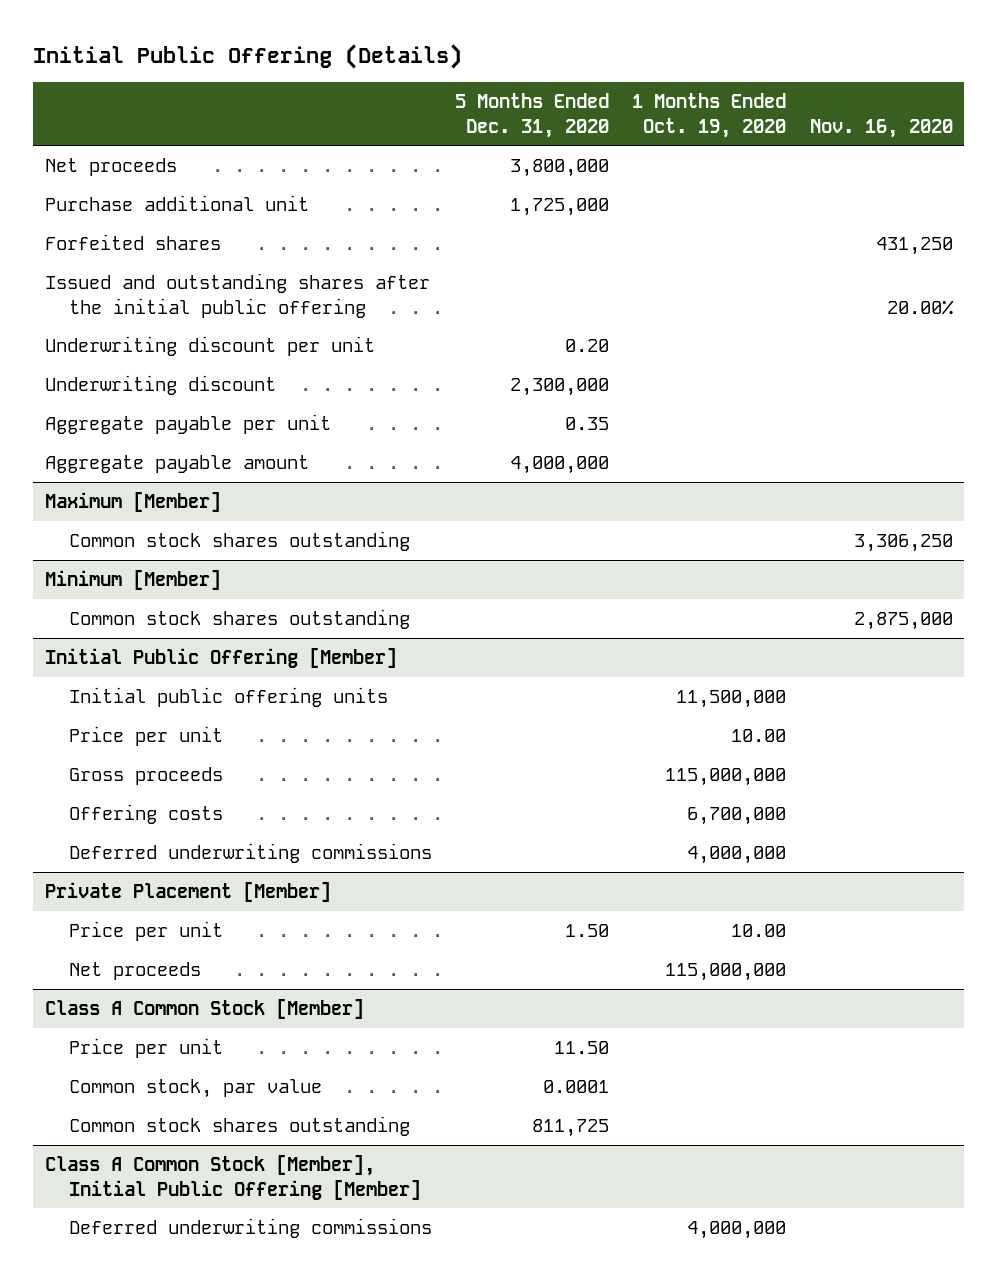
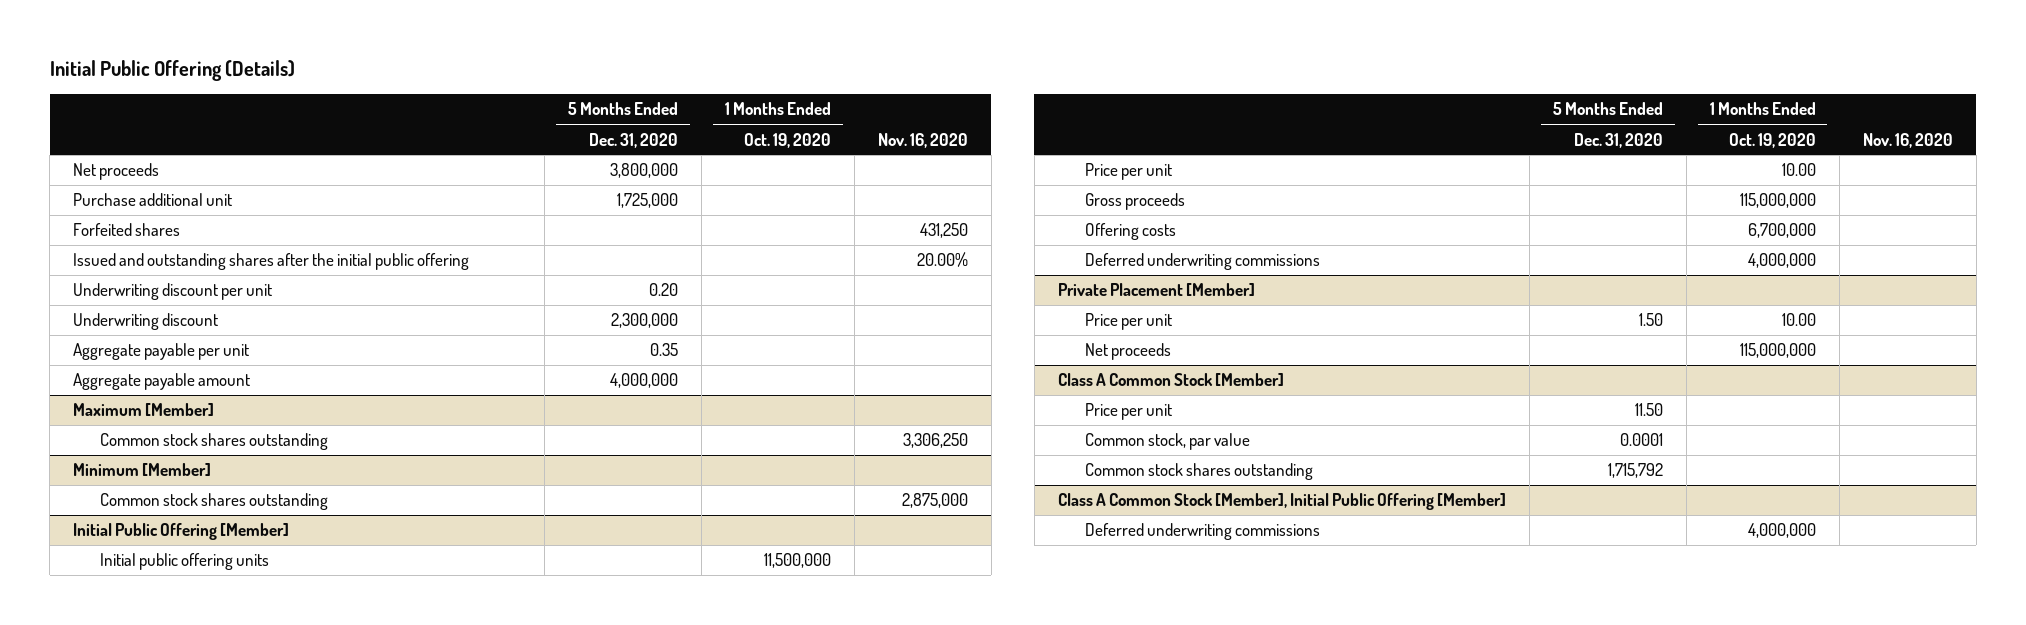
@ Class A Common Stock [Member]
- Common stock shares outstanding | 811,725 | |
+ Common stock shares outstanding | 1,715,792 | |

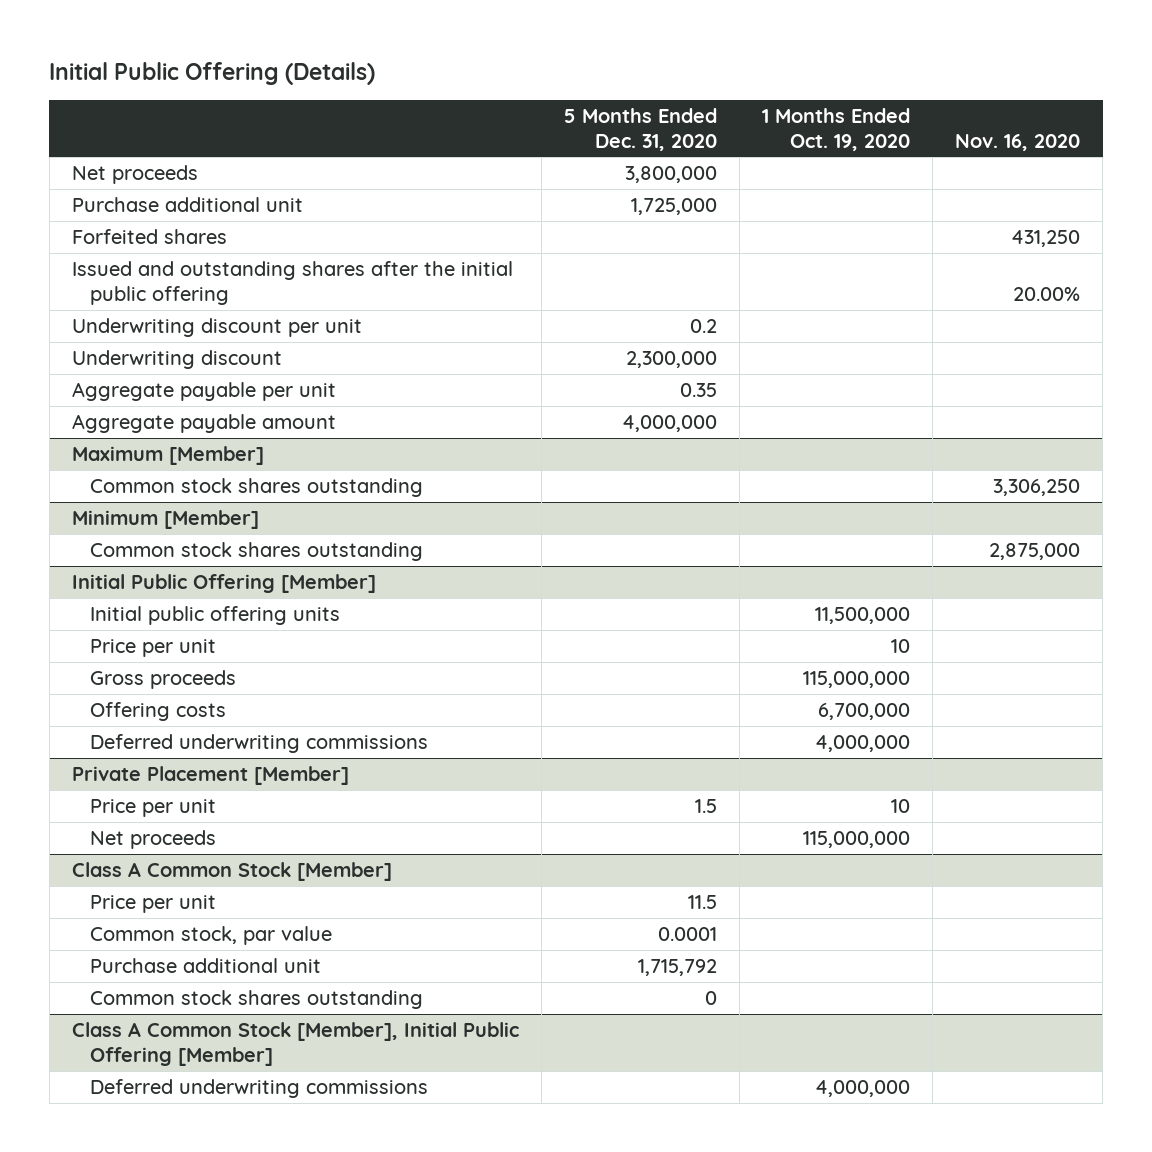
- Underwriting discount per unit | 0.20 | |
+ Underwriting discount per unit | 0.2 | |
@ Initial Public Offering [Member]
- Price per unit | | 10.00 |
+ Price per unit | | 10 |
@ Private Placement [Member]
- Price per unit | 1.50 | 10.00 |
+ Price per unit | 1.5 | 10 |
@ Class A Common Stock [Member]
- Price per unit | 11.50 | |
+ Price per unit | 11.5 | |
- Common stock shares outstanding | 1,715,792 | |
+ Purchase additional unit | 1,715,792 | |
+ Common stock shares outstanding | 0 | |

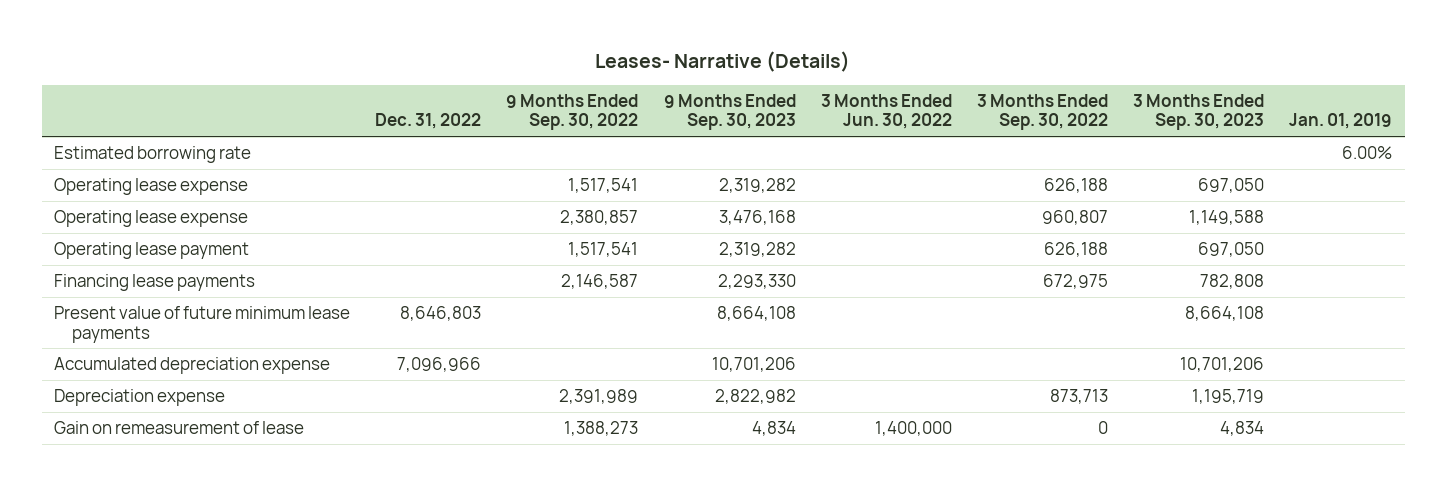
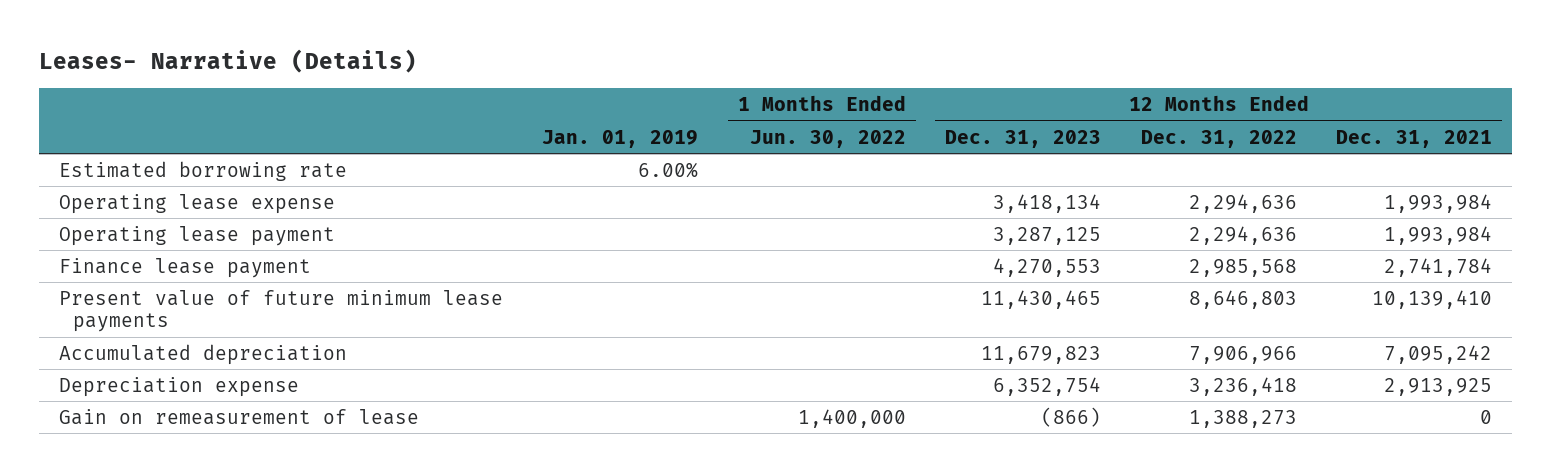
- | Dec. 31, 2022 | 9 Months Ended Sep. 30, 2022 | 9 Months Ended Sep. 30, 2023 | 3 Months Ended Jun. 30, 2022 | 3 Months Ended Sep. 30, 2022 | 3 Months Ended Sep. 30, 2023 | Jan. 01, 2019
+ | Jan. 01, 2019 | 1 Months Ended Jun. 30, 2022 | 12 Months Ended Dec. 31, 2023 | 12 Months Ended Dec. 31, 2022 | 12 Months Ended Dec. 31, 2021
- Operating lease expense | | 2,380,857 | 3,476,168 | | 960,807 | 1,149,588 |
- Financing lease payments | | 2,146,587 | 2,293,330 | | 672,975 | 782,808 |
+ Finance lease payment | | | 4,270,553 | 2,985,568 | 2,741,784
- Accumulated depreciation expense | 7,096,966 | | 10,701,206 | | | 10,701,206 |
+ Accumulated depreciation | | | 11,679,823 | 7,906,966 | 7,095,242

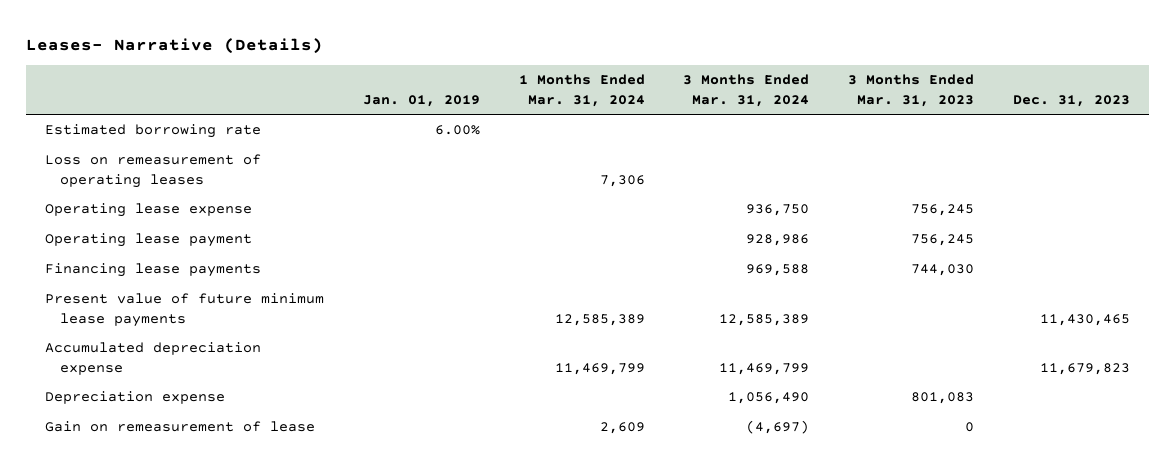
- | Jan. 01, 2019 | 1 Months Ended Jun. 30, 2022 | 12 Months Ended Dec. 31, 2023 | 12 Months Ended Dec. 31, 2022 | 12 Months Ended Dec. 31, 2021
+ | Jan. 01, 2019 | 1 Months Ended Mar. 31, 2024 | 3 Months Ended Mar. 31, 2024 | 3 Months Ended Mar. 31, 2023 | Dec. 31, 2023
+ Loss on remeasurement of operating leases | | 7,306 | | |
- Finance lease payment | | | 4,270,553 | 2,985,568 | 2,741,784
+ Financing lease payments | | | 969,588 | 744,030 |
- Accumulated depreciation | | | 11,679,823 | 7,906,966 | 7,095,242
+ Accumulated depreciation expense | | 11,469,799 | 11,469,799 | | 11,679,823

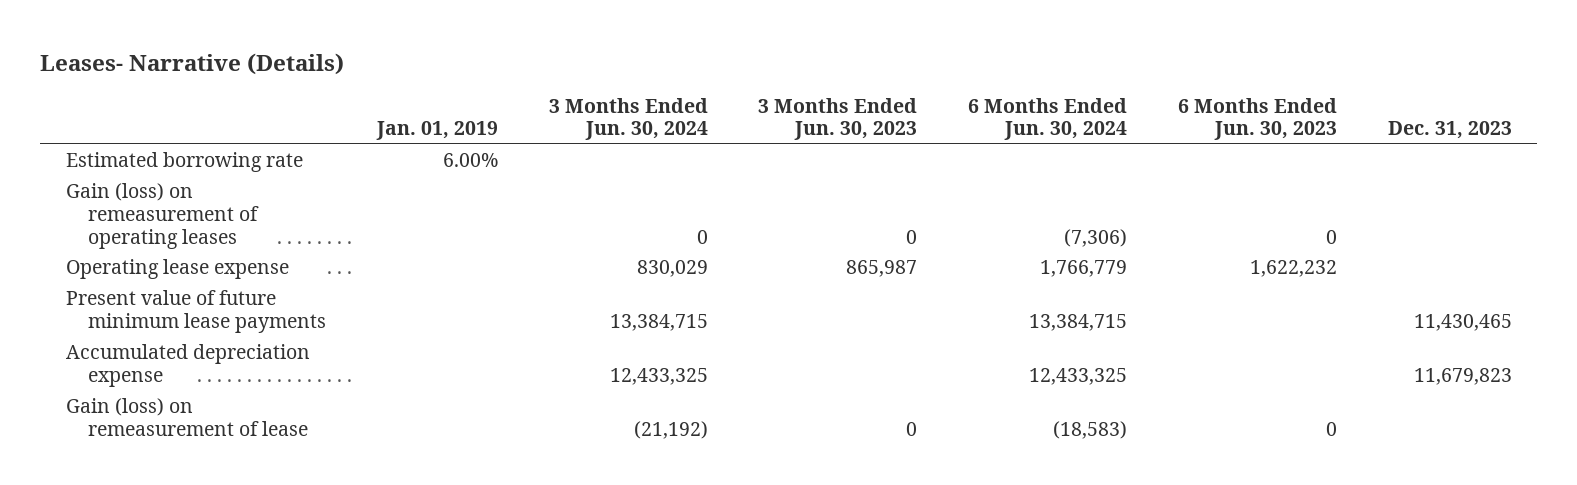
- | Jan. 01, 2019 | 1 Months Ended Mar. 31, 2024 | 3 Months Ended Mar. 31, 2024 | 3 Months Ended Mar. 31, 2023 | Dec. 31, 2023
+ | Jan. 01, 2019 | 3 Months Ended Jun. 30, 2024 | 3 Months Ended Jun. 30, 2023 | 6 Months Ended Jun. 30, 2024 | 6 Months Ended Jun. 30, 2023 | Dec. 31, 2023
- Loss on remeasurement of operating leases | | 7,306 | | |
+ Gain (loss) on remeasurement of operating leases | | 0 | 0 | (7,306) | 0 |
- Operating lease payment | | | 928,986 | 756,245 |
- Financing lease payments | | | 969,588 | 744,030 |
- Depreciation expense | | | 1,056,490 | 801,083 |
- Gain on remeasurement of lease | | 2,609 | (4,697) | 0 |
+ Gain (loss) on remeasurement of lease | | (21,192) | 0 | (18,583) | 0 |

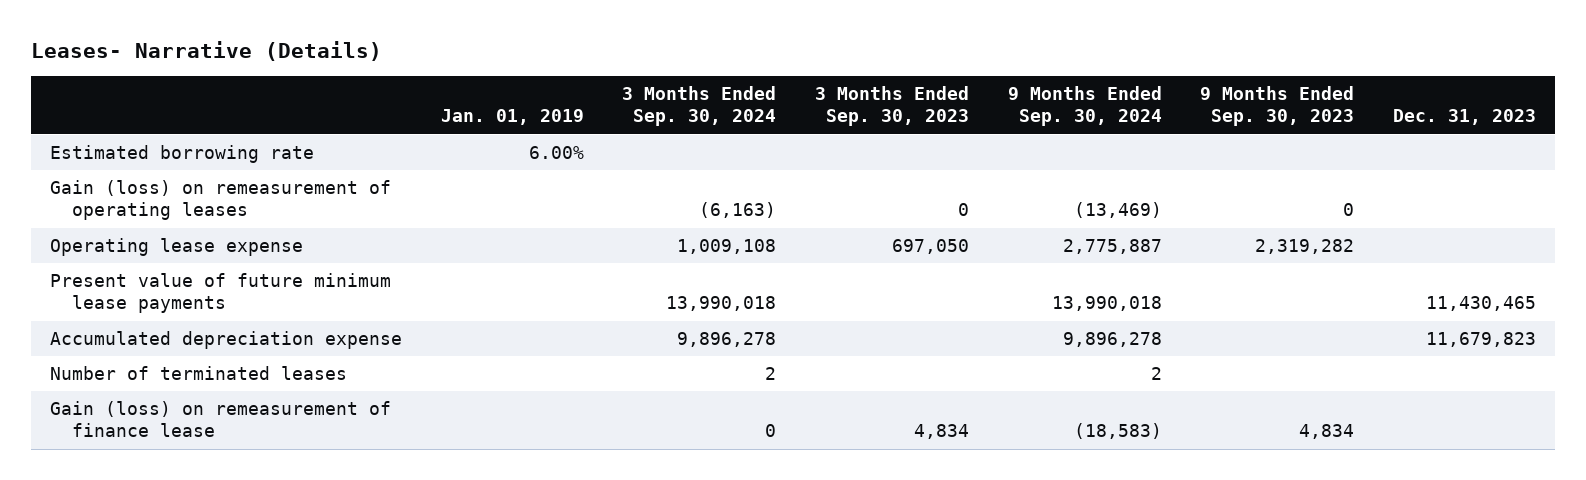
- | Jan. 01, 2019 | 3 Months Ended Jun. 30, 2024 | 3 Months Ended Jun. 30, 2023 | 6 Months Ended Jun. 30, 2024 | 6 Months Ended Jun. 30, 2023 | Dec. 31, 2023
+ | Jan. 01, 2019 | 3 Months Ended Sep. 30, 2024 | 3 Months Ended Sep. 30, 2023 | 9 Months Ended Sep. 30, 2024 | 9 Months Ended Sep. 30, 2023 | Dec. 31, 2023
- Gain (loss) on remeasurement of lease | | (21,192) | 0 | (18,583) | 0 |
+ Number of terminated leases | | 2 | | 2 | |
+ Gain (loss) on remeasurement of finance lease | | 0 | 4,834 | (18,583) | 4,834 |

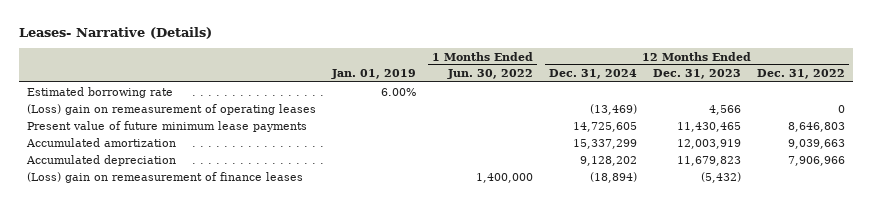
- | Jan. 01, 2019 | 3 Months Ended Sep. 30, 2024 | 3 Months Ended Sep. 30, 2023 | 9 Months Ended Sep. 30, 2024 | 9 Months Ended Sep. 30, 2023 | Dec. 31, 2023
+ | Jan. 01, 2019 | 1 Months Ended Jun. 30, 2022 | 12 Months Ended Dec. 31, 2024 | 12 Months Ended Dec. 31, 2023 | 12 Months Ended Dec. 31, 2022
- Gain (loss) on remeasurement of operating leases | | (6,163) | 0 | (13,469) | 0 |
- Operating lease expense | | 1,009,108 | 697,050 | 2,775,887 | 2,319,282 |
+ (Loss) gain on remeasurement of operating leases | | | (13,469) | 4,566 | 0
- Accumulated depreciation expense | | 9,896,278 | | 9,896,278 | | 11,679,823
- Number of terminated leases | | 2 | | 2 | |
- Gain (loss) on remeasurement of finance lease | | 0 | 4,834 | (18,583) | 4,834 |
+ Accumulated amortization | | | 15,337,299 | 12,003,919 | 9,039,663
+ Accumulated depreciation | | | 9,128,202 | 11,679,823 | 7,906,966
+ (Loss) gain on remeasurement of finance leases | | 1,400,000 | (18,894) | (5,432) |

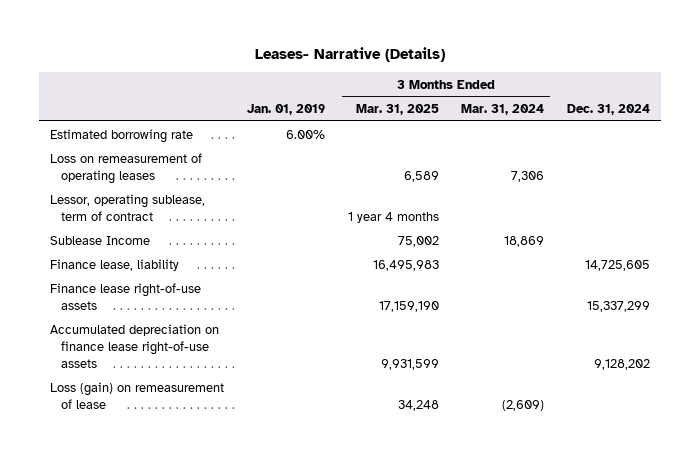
- | Jan. 01, 2019 | 1 Months Ended Jun. 30, 2022 | 12 Months Ended Dec. 31, 2024 | 12 Months Ended Dec. 31, 2023 | 12 Months Ended Dec. 31, 2022
+ | Jan. 01, 2019 | 3 Months Ended Mar. 31, 2025 | 3 Months Ended Mar. 31, 2024 | Dec. 31, 2024
- (Loss) gain on remeasurement of operating leases | | | (13,469) | 4,566 | 0
- Present value of future minimum lease payments | | | 14,725,605 | 11,430,465 | 8,646,803
- Accumulated amortization | | | 15,337,299 | 12,003,919 | 9,039,663
- Accumulated depreciation | | | 9,128,202 | 11,679,823 | 7,906,966
- (Loss) gain on remeasurement of finance leases | | 1,400,000 | (18,894) | (5,432) |
+ Loss on remeasurement of operating leases | | 6,589 | 7,306 |
+ Lessor, operating sublease, term of contract | | 1 year 4 months | |
+ Sublease Income | | 75,002 | 18,869 |
+ Finance lease, liability | | 16,495,983 | | 14,725,605
+ Finance lease right-of-use assets | | 17,159,190 | | 15,337,299
+ Accumulated depreciation on finance lease right-of-use assets | | 9,931,599 | | 9,128,202
+ Loss (gain) on remeasurement of lease | | 34,248 | (2,609) |

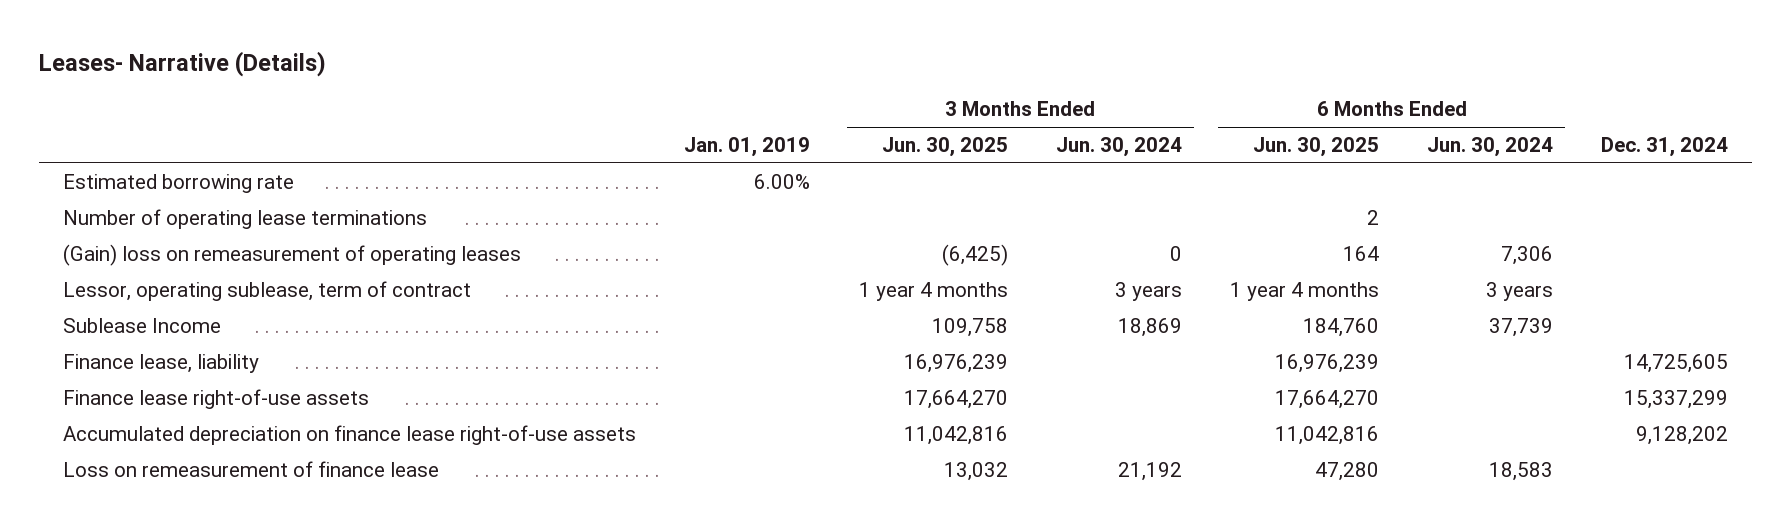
- | Jan. 01, 2019 | 3 Months Ended Mar. 31, 2025 | 3 Months Ended Mar. 31, 2024 | Dec. 31, 2024
+ | Jan. 01, 2019 | 3 Months Ended Jun. 30, 2025 | 3 Months Ended Jun. 30, 2024 | 6 Months Ended Jun. 30, 2025 | 6 Months Ended Jun. 30, 2024 | Dec. 31, 2024
- Loss on remeasurement of operating leases | | 6,589 | 7,306 |
+ Number of operating lease terminations | | | | 2 | |
+ (Gain) loss on remeasurement of operating leases | | (6,425) | 0 | 164 | 7,306 |
- Loss (gain) on remeasurement of lease | | 34,248 | (2,609) |
+ Loss on remeasurement of finance lease | | 13,032 | 21,192 | 47,280 | 18,583 |

